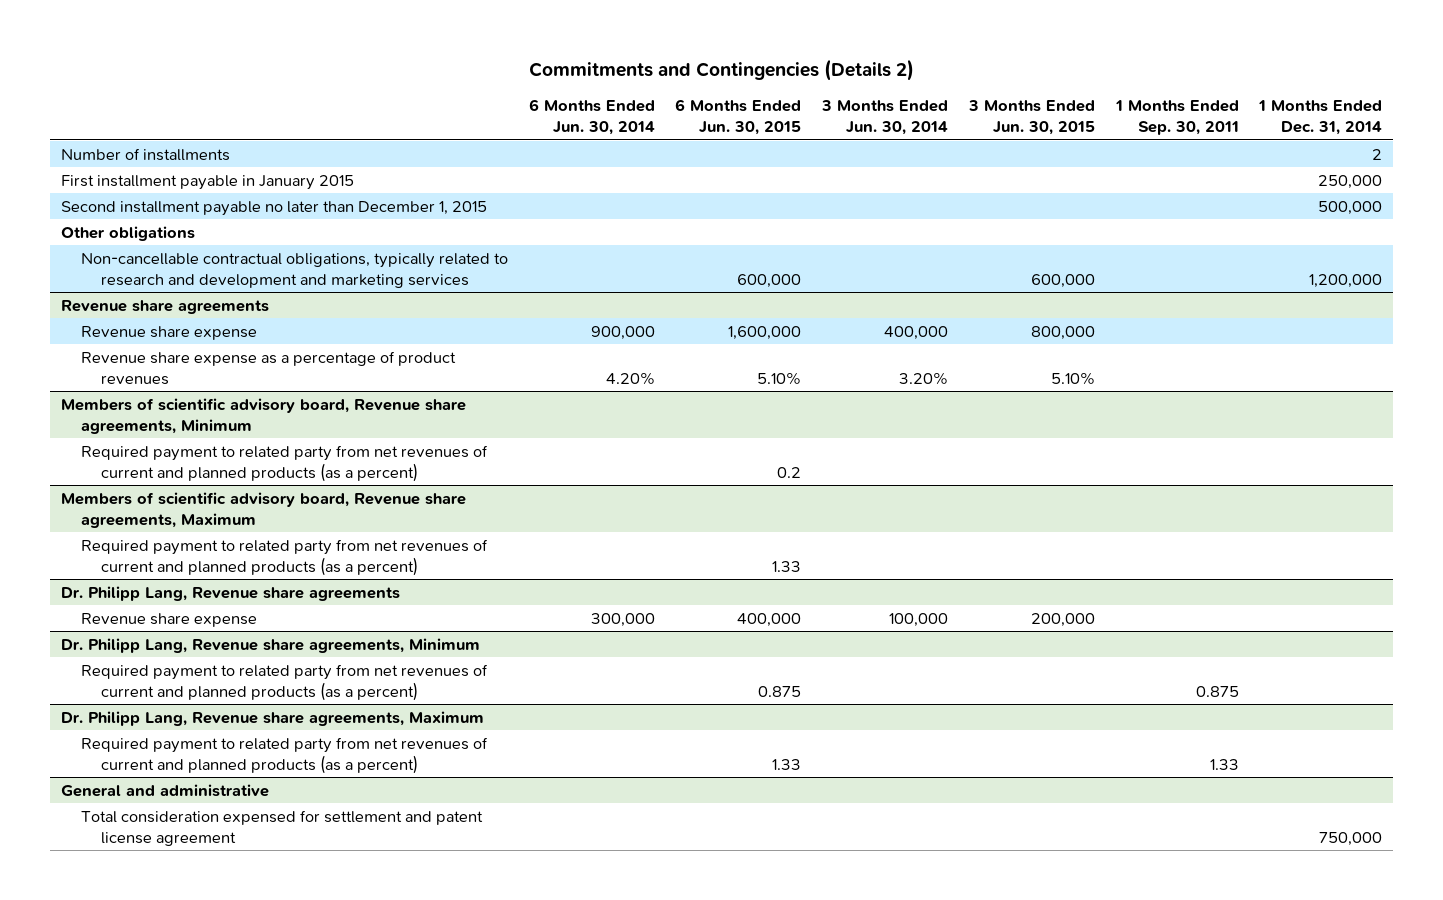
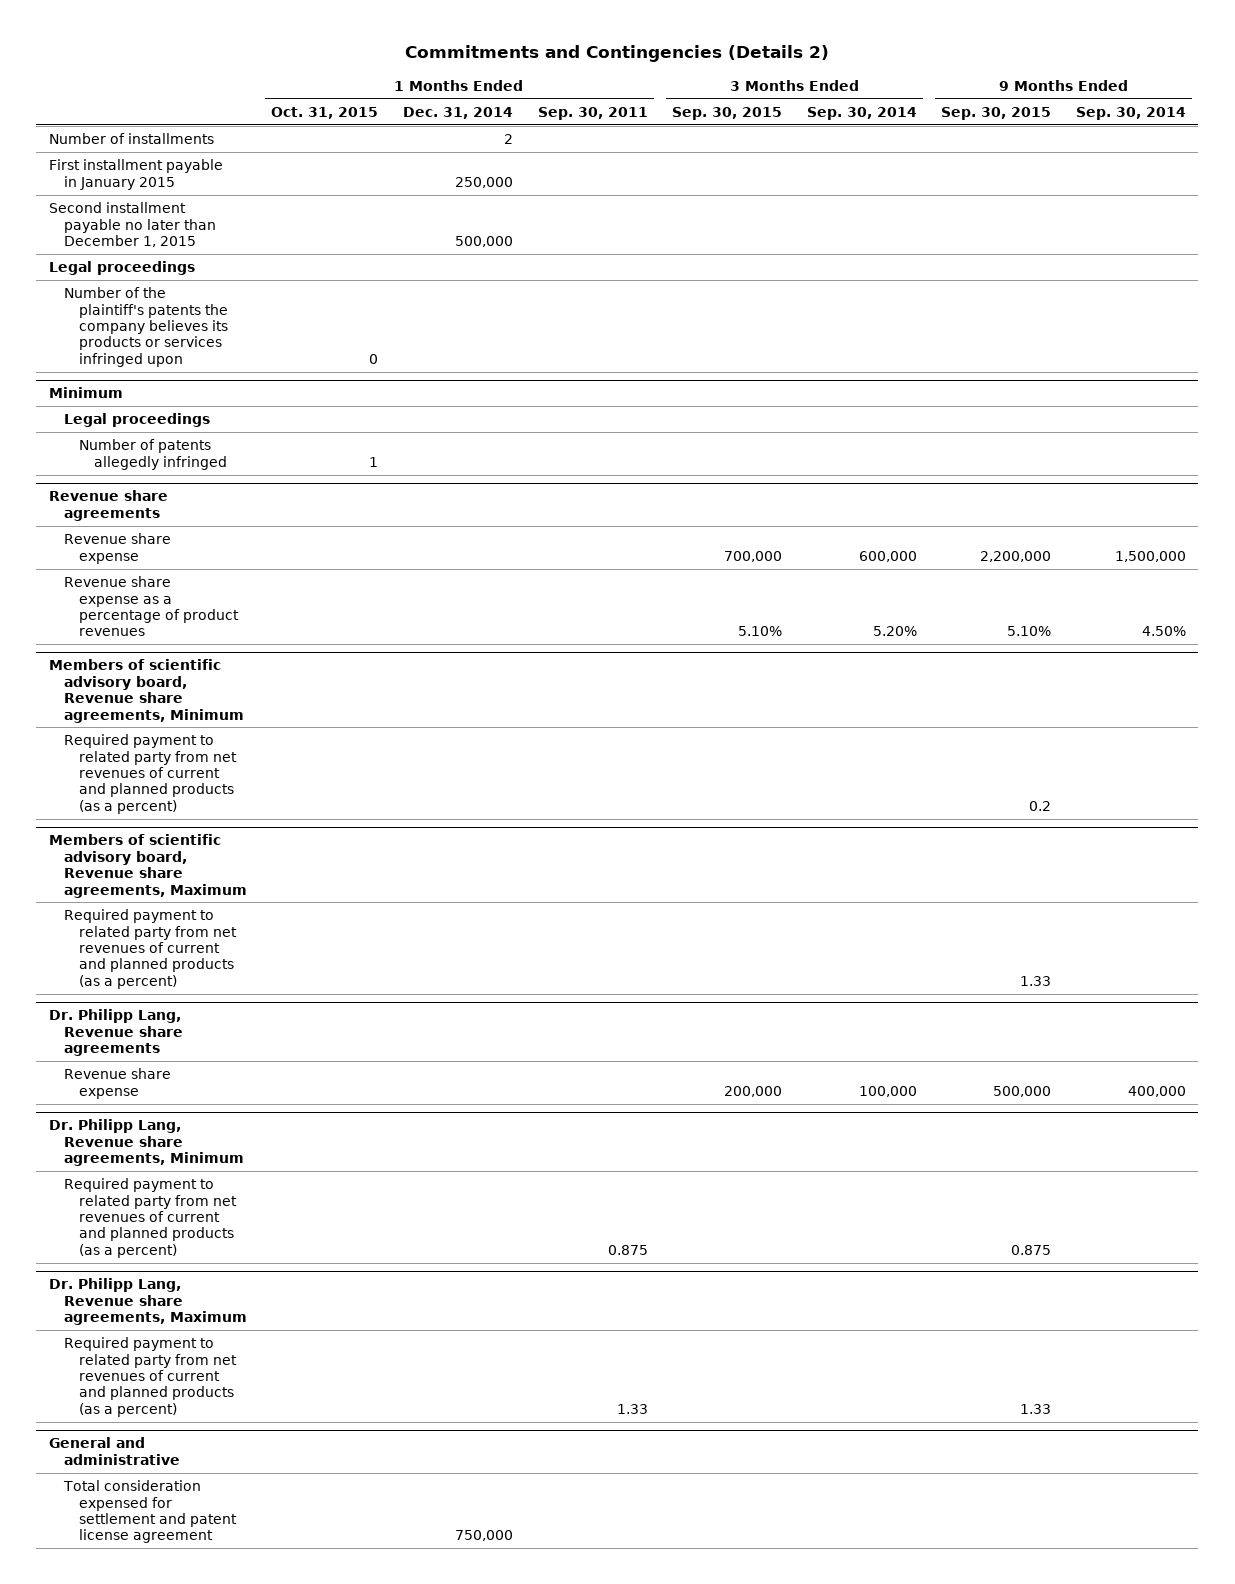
- | 6 Months Ended Jun. 30, 2014 | 6 Months Ended Jun. 30, 2015 | 3 Months Ended Jun. 30, 2014 | 3 Months Ended Jun. 30, 2015 | 1 Months Ended Sep. 30, 2011 | 1 Months Ended Dec. 31, 2014
+ | 1 Months Ended Oct. 31, 2015 | 1 Months Ended Dec. 31, 2014 | 1 Months Ended Sep. 30, 2011 | 3 Months Ended Sep. 30, 2015 | 3 Months Ended Sep. 30, 2014 | 9 Months Ended Sep. 30, 2015 | 9 Months Ended Sep. 30, 2014
- Other obligations
- Non-cancellable contractual obligations, typically related to research and development and marketing services | | 600,000 | | 600,000 | | 1,200,000
+ Legal proceedings
+ Number of the plaintiff's patents the company believes its products or services infringed upon | 0 | | | | | |
+ Minimum
+ Legal proceedings
+ Number of patents allegedly infringed | 1 | | | | | |

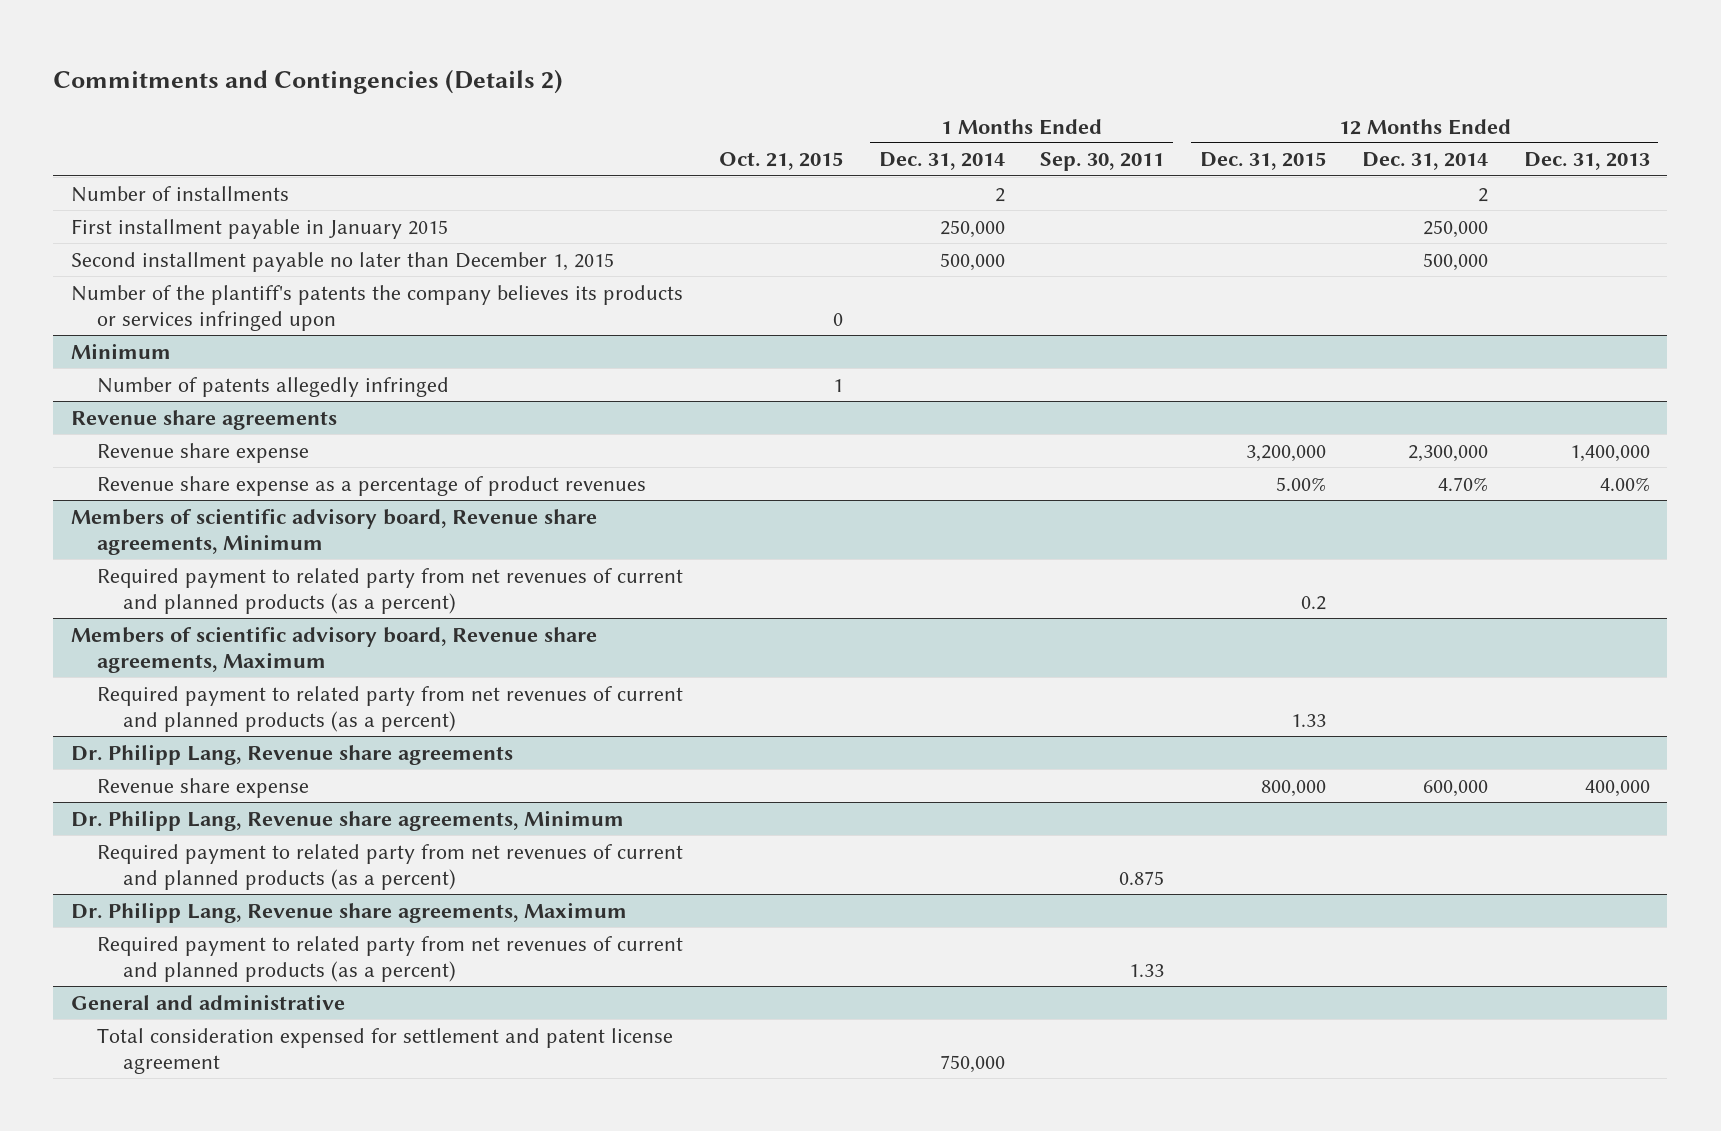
- | 1 Months Ended Oct. 31, 2015 | 1 Months Ended Dec. 31, 2014 | 1 Months Ended Sep. 30, 2011 | 3 Months Ended Sep. 30, 2015 | 3 Months Ended Sep. 30, 2014 | 9 Months Ended Sep. 30, 2015 | 9 Months Ended Sep. 30, 2014
+ | Oct. 21, 2015 | 1 Months Ended Dec. 31, 2014 | 1 Months Ended Sep. 30, 2011 | 12 Months Ended Dec. 31, 2015 | 12 Months Ended Dec. 31, 2014 | 12 Months Ended Dec. 31, 2013
- Legal proceedings
- Number of the plaintiff's patents the company believes its products or services infringed upon | 0 | | | | | |
+ Number of the plantiff's patents the company believes its products or services infringed upon | 0 | | | | |
@ Minimum
- Legal proceedings

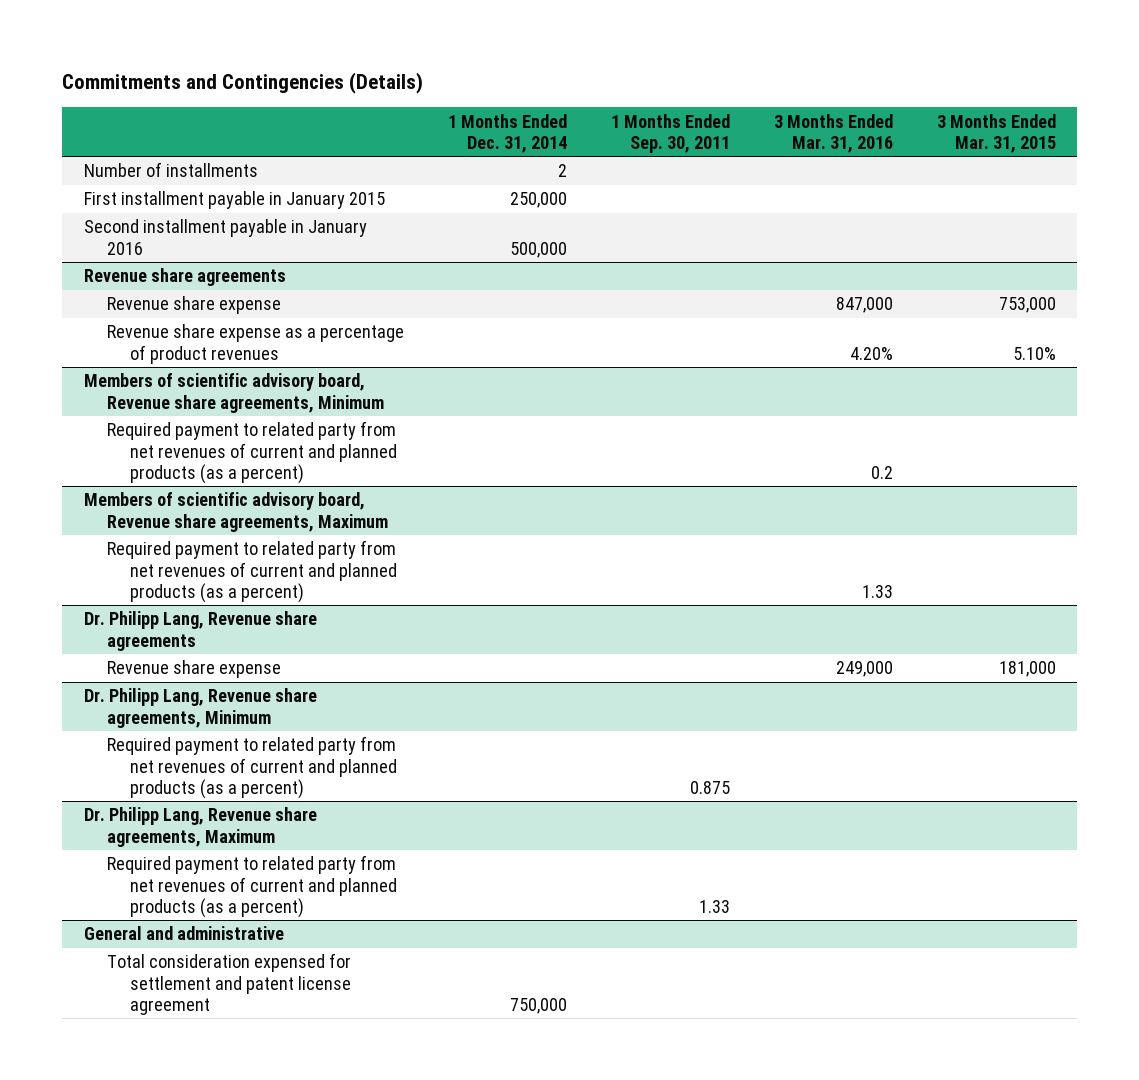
- Commitments and Contingencies (Details 2)
+ Commitments and Contingencies (Details)
- | Oct. 21, 2015 | 1 Months Ended Dec. 31, 2014 | 1 Months Ended Sep. 30, 2011 | 12 Months Ended Dec. 31, 2015 | 12 Months Ended Dec. 31, 2014 | 12 Months Ended Dec. 31, 2013
+ | 1 Months Ended Dec. 31, 2014 | 1 Months Ended Sep. 30, 2011 | 3 Months Ended Mar. 31, 2016 | 3 Months Ended Mar. 31, 2015
- Second installment payable no later than December 1, 2015 | | 500,000 | | | 500,000 |
- Number of the plantiff's patents the company believes its products or services infringed upon | 0 | | | | |
- Minimum
- Number of patents allegedly infringed | 1 | | | | |
+ Second installment payable in January 2016 | 500,000 | | |

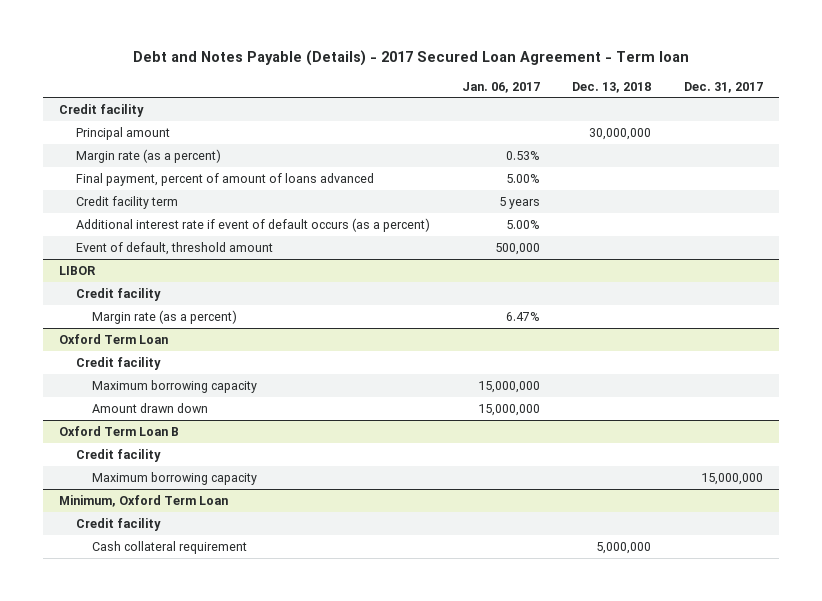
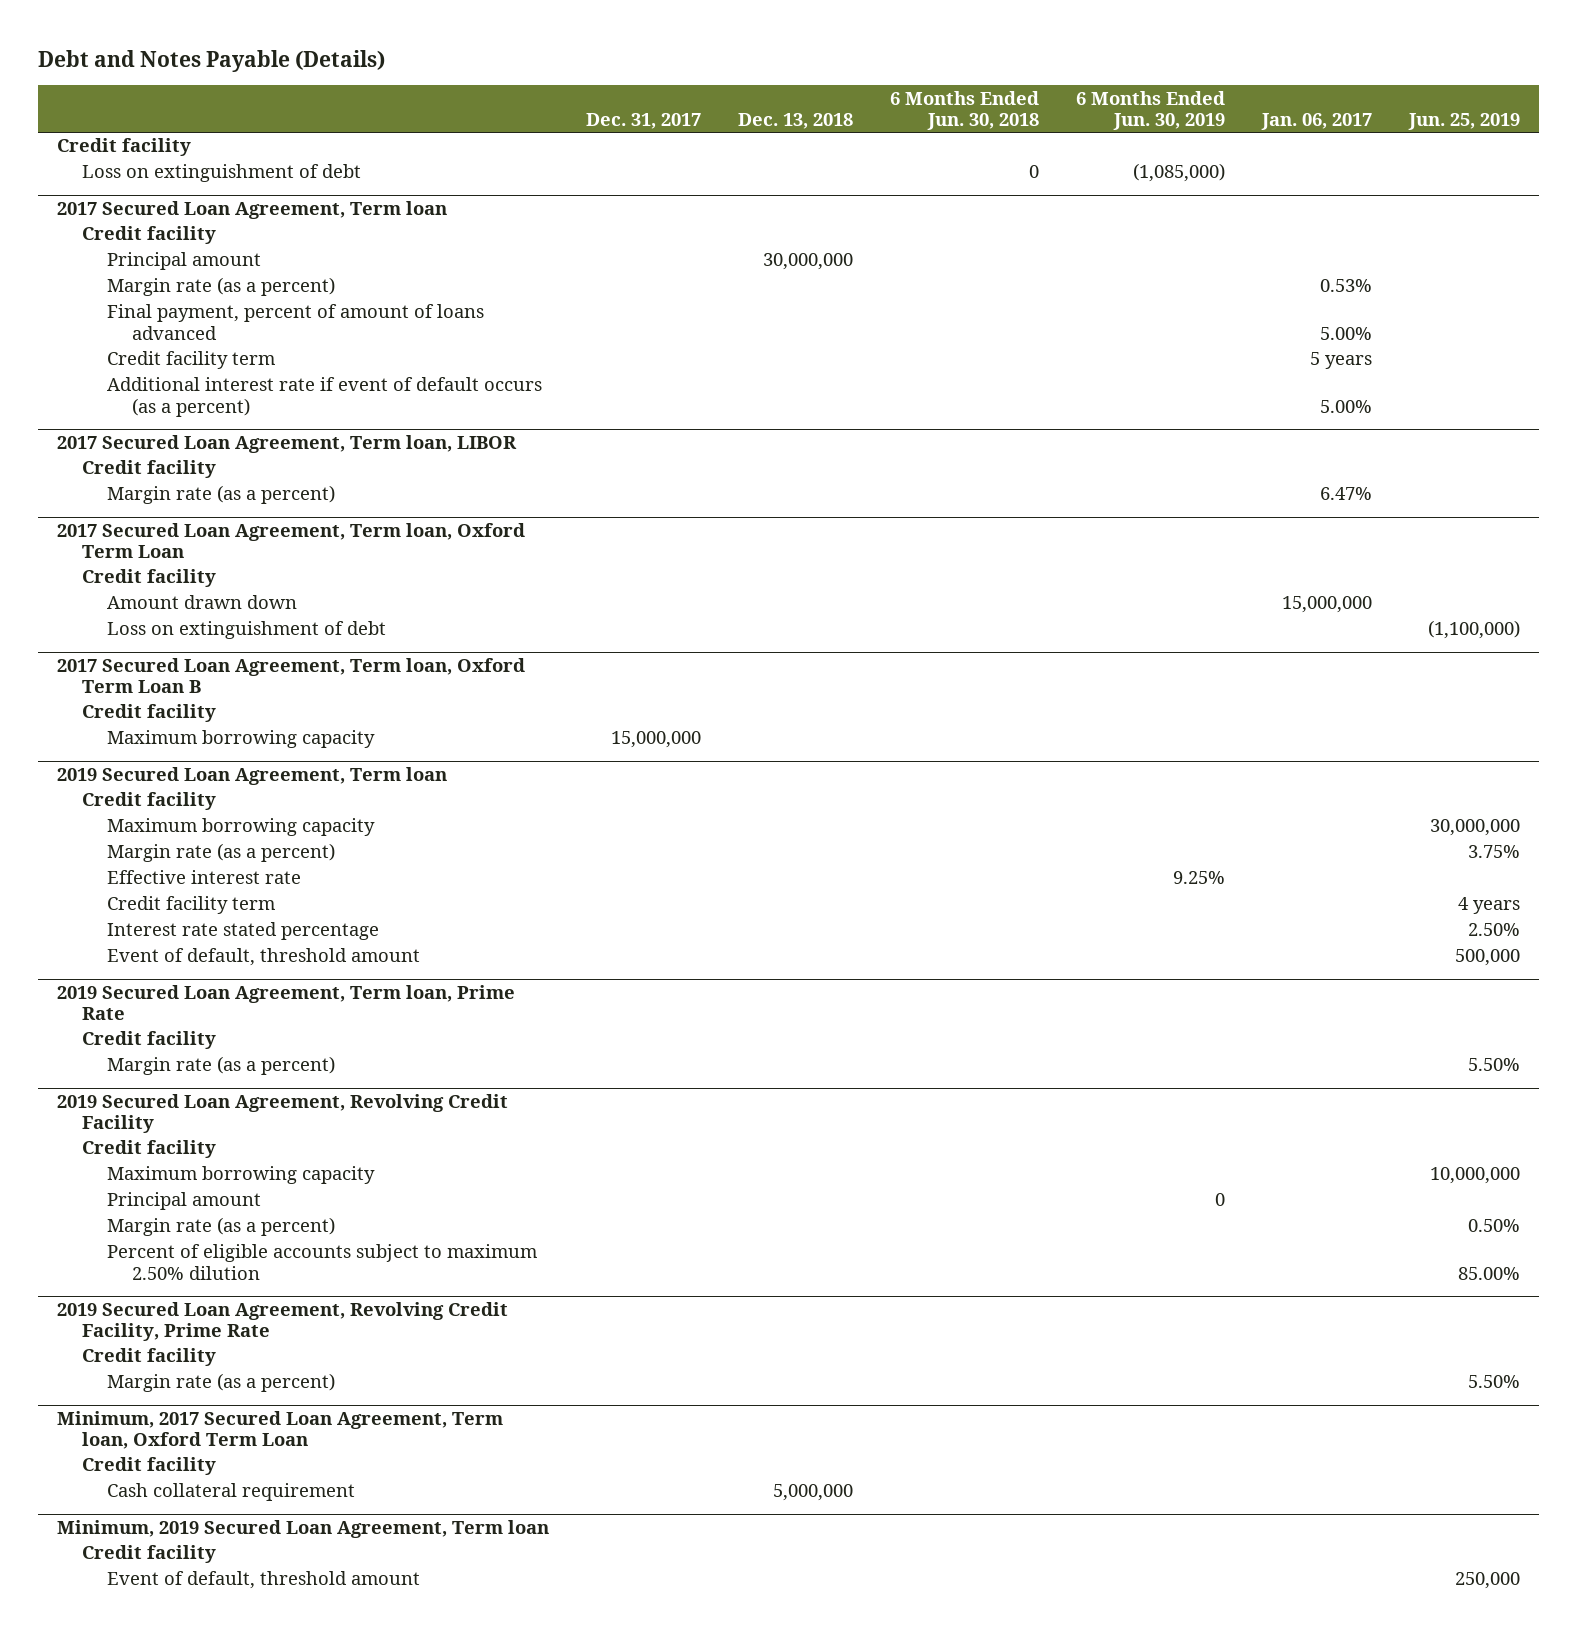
- Debt and Notes Payable (Details) - 2017 Secured Loan Agreement - Term loan
+ Debt and Notes Payable (Details)
- | Jan. 06, 2017 | Dec. 13, 2018 | Dec. 31, 2017
+ | Dec. 31, 2017 | Dec. 13, 2018 | 6 Months Ended Jun. 30, 2018 | 6 Months Ended Jun. 30, 2019 | Jan. 06, 2017 | Jun. 25, 2019
- Principal amount | | 30,000,000 |
- Margin rate (as a percent) | 0.53% | |
- Final payment, percent of amount of loans advanced | 5.00% | |
- Credit facility term | 5 years | |
- Additional interest rate if event of default occurs (as a percent) | 5.00% | |
- Event of default, threshold amount | 500,000 | |
- LIBOR
+ Loss on extinguishment of debt | | | 0 | (1,085,000) | |
+ 2017 Secured Loan Agreement, Term loan
+ Credit facility
+ Principal amount | | 30,000,000 | | | |
+ Margin rate (as a percent) | | | | | 0.53% |
+ Final payment, percent of amount of loans advanced | | | | | 5.00% |
+ Credit facility term | | | | | 5 years |
+ Additional interest rate if event of default occurs (as a percent) | | | | | 5.00% |
+ 2017 Secured Loan Agreement, Term loan, LIBOR
- Oxford Term Loan
+ 2017 Secured Loan Agreement, Term loan, Oxford Term Loan
- Maximum borrowing capacity | 15,000,000 | |
- Oxford Term Loan B
+ Loss on extinguishment of debt | | | | | | (1,100,000)
+ 2017 Secured Loan Agreement, Term loan, Oxford Term Loan B
- Minimum, Oxford Term Loan
+ 2019 Secured Loan Agreement, Term loan
+ Credit facility
+ Maximum borrowing capacity | | | | | | 30,000,000
+ Margin rate (as a percent) | | | | | | 3.75%
+ Effective interest rate | | | | 9.25% | |
+ Credit facility term | | | | | | 4 years
+ Interest rate stated percentage | | | | | | 2.50%
+ Event of default, threshold amount | | | | | | 500,000
+ 2019 Secured Loan Agreement, Term loan, Prime Rate
+ Credit facility
+ Margin rate (as a percent) | | | | | | 5.50%
+ 2019 Secured Loan Agreement, Revolving Credit Facility
+ Credit facility
+ Maximum borrowing capacity | | | | | | 10,000,000
+ Principal amount | | | | 0 | |
+ Margin rate (as a percent) | | | | | | 0.50%
+ Percent of eligible accounts subject to maximum 2.50% dilution | | | | | | 85.00%
+ 2019 Secured Loan Agreement, Revolving Credit Facility, Prime Rate
+ Credit facility
+ Margin rate (as a percent) | | | | | | 5.50%
+ Minimum, 2017 Secured Loan Agreement, Term loan, Oxford Term Loan
+ Minimum, 2019 Secured Loan Agreement, Term loan
+ Credit facility
+ Event of default, threshold amount | | | | | | 250,000

